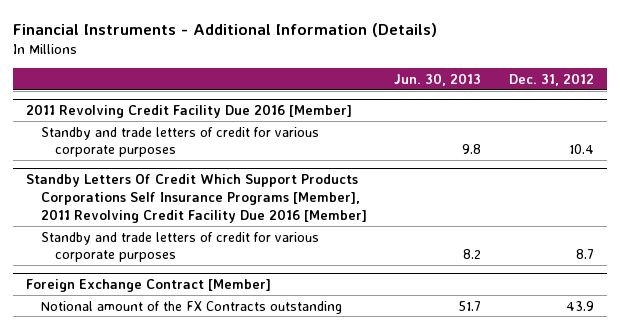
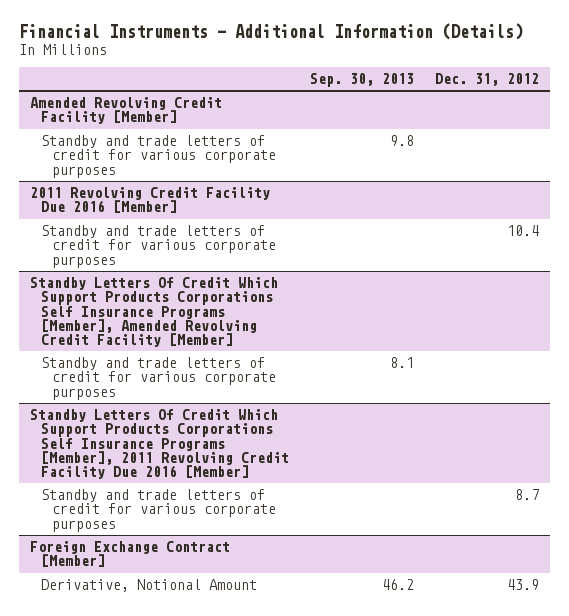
- | Jun. 30, 2013 | Dec. 31, 2012
+ | Sep. 30, 2013 | Dec. 31, 2012
+ Amended Revolving Credit Facility [Member]
+ Standby and trade letters of credit for various corporate purposes | 9.8 |
+ Standby Letters Of Credit Which Support Products Corporations Self Insurance Programs [Member], Amended Revolving Credit Facility [Member]
+ Standby and trade letters of credit for various corporate purposes | 8.1 |
@ Foreign Exchange Contract [Member]
- Notional amount of the FX Contracts outstanding | 51.7 | 43.9
+ Derivative, Notional Amount | 46.2 | 43.9

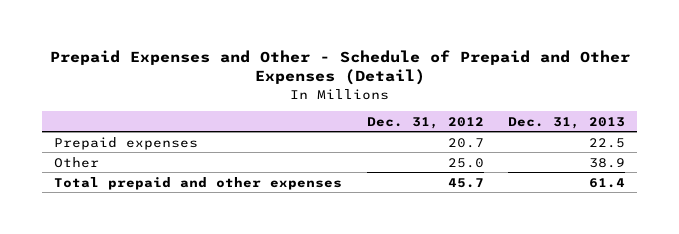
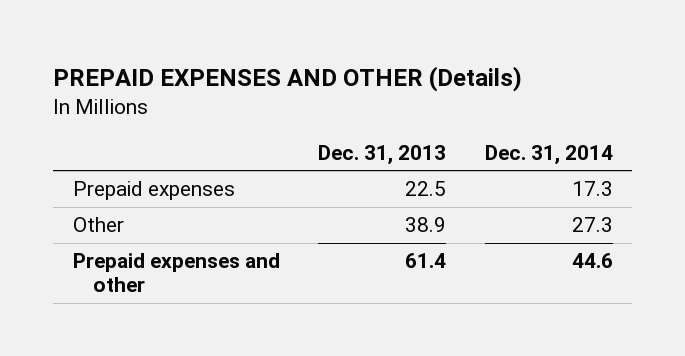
- Prepaid Expenses and Other - Schedule of Prepaid and Other Expenses (Detail)
+ PREPAID EXPENSES AND OTHER (Details)
- | Dec. 31, 2012 | Dec. 31, 2013
+ | Dec. 31, 2013 | Dec. 31, 2014
- Total prepaid and other expenses | 45.7 | 61.4
+ Prepaid expenses and other | 61.4 | 44.6

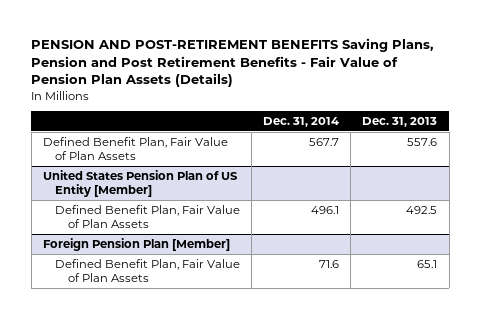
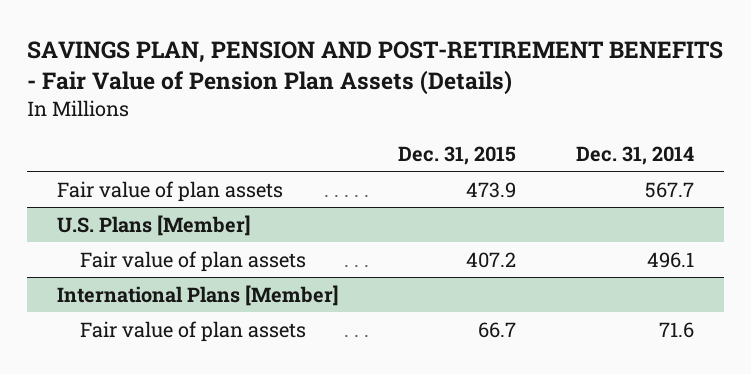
- PENSION AND POST-RETIREMENT BENEFITS Saving Plans, Pension and Post Retirement Benefits - Fair Value of Pension Plan Assets (Details)
+ SAVINGS PLAN, PENSION AND POST-RETIREMENT BENEFITS - Fair Value of Pension Plan Assets (Details)
- | Dec. 31, 2014 | Dec. 31, 2013
+ | Dec. 31, 2015 | Dec. 31, 2014
- Defined Benefit Plan, Fair Value of Plan Assets | 567.7 | 557.6
- United States Pension Plan of US Entity [Member]
- Defined Benefit Plan, Fair Value of Plan Assets | 496.1 | 492.5
- Foreign Pension Plan [Member]
- Defined Benefit Plan, Fair Value of Plan Assets | 71.6 | 65.1
+ Fair value of plan assets | 473.9 | 567.7
+ U.S. Plans [Member]
+ Fair value of plan assets | 407.2 | 496.1
+ International Plans [Member]
+ Fair value of plan assets | 66.7 | 71.6

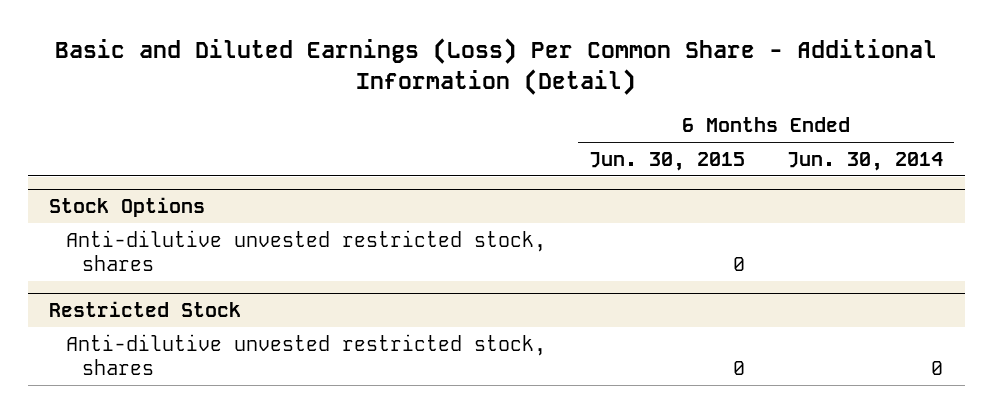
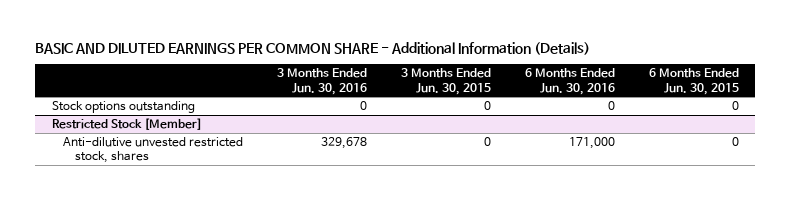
- Basic and Diluted Earnings (Loss) Per Common Share - Additional Information (Detail)
+ BASIC AND DILUTED EARNINGS PER COMMON SHARE - Additional Information (Details)
- | 6 Months Ended Jun. 30, 2015 | 6 Months Ended Jun. 30, 2014
+ | 3 Months Ended Jun. 30, 2016 | 3 Months Ended Jun. 30, 2015 | 6 Months Ended Jun. 30, 2016 | 6 Months Ended Jun. 30, 2015
- Stock Options
- Anti-dilutive unvested restricted stock, shares | 0 |
- Restricted Stock
+ Stock options outstanding | 0 | 0 | 0 | 0
+ Restricted Stock [Member]

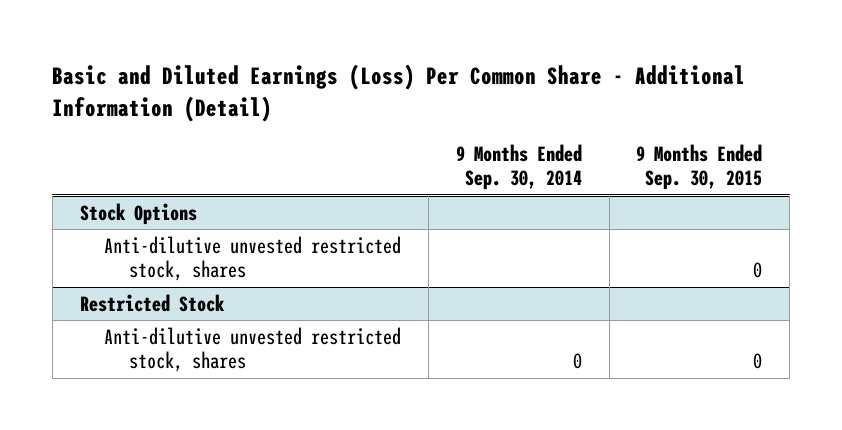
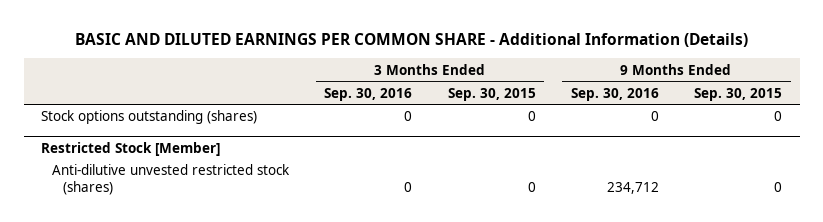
- Basic and Diluted Earnings (Loss) Per Common Share - Additional Information (Detail)
+ BASIC AND DILUTED EARNINGS PER COMMON SHARE - Additional Information (Details)
- | 9 Months Ended Sep. 30, 2014 | 9 Months Ended Sep. 30, 2015
+ | 3 Months Ended Sep. 30, 2016 | 3 Months Ended Sep. 30, 2015 | 9 Months Ended Sep. 30, 2016 | 9 Months Ended Sep. 30, 2015
- Stock Options
- Anti-dilutive unvested restricted stock, shares | | 0
- Restricted Stock
- Anti-dilutive unvested restricted stock, shares | 0 | 0
+ Stock options outstanding (shares) | 0 | 0 | 0 | 0
+ Restricted Stock [Member]
+ Anti-dilutive unvested restricted stock (shares) | 0 | 0 | 234,712 | 0

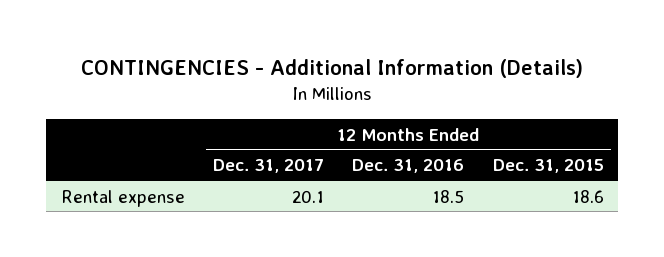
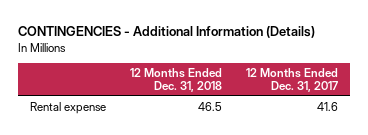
- | 12 Months Ended Dec. 31, 2017 | 12 Months Ended Dec. 31, 2016 | 12 Months Ended Dec. 31, 2015
+ | 12 Months Ended Dec. 31, 2018 | 12 Months Ended Dec. 31, 2017
- Rental expense | 20.1 | 18.5 | 18.6
+ Rental expense | 46.5 | 41.6

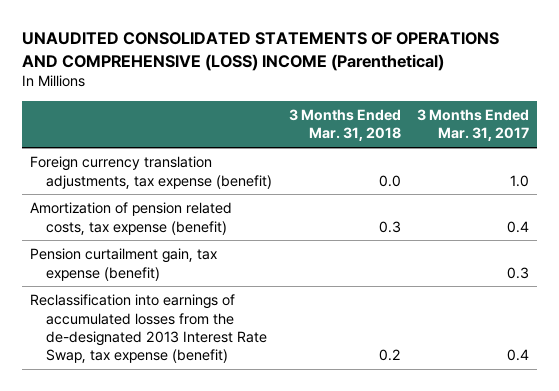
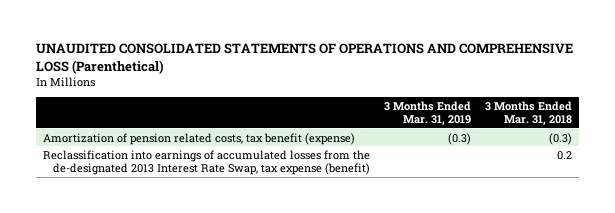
- UNAUDITED CONSOLIDATED STATEMENTS OF OPERATIONS AND COMPREHENSIVE (LOSS) INCOME (Parenthetical)
+ UNAUDITED CONSOLIDATED STATEMENTS OF OPERATIONS AND COMPREHENSIVE LOSS (Parenthetical)
- | 3 Months Ended Mar. 31, 2018 | 3 Months Ended Mar. 31, 2017
+ | 3 Months Ended Mar. 31, 2019 | 3 Months Ended Mar. 31, 2018
- Foreign currency translation adjustments, tax expense (benefit) | 0.0 | 1.0
- Amortization of pension related costs, tax expense (benefit) | 0.3 | 0.4
- Pension curtailment gain, tax expense (benefit) | | 0.3
+ Amortization of pension related costs, tax benefit (expense) | (0.3) | (0.3)

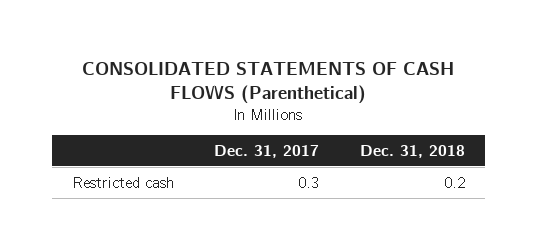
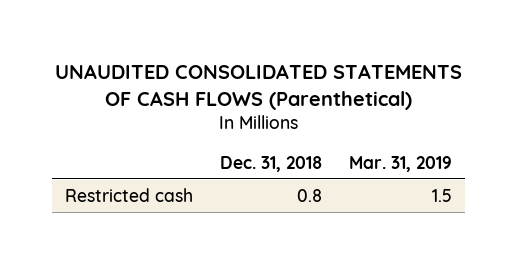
- CONSOLIDATED STATEMENTS OF CASH FLOWS (Parenthetical)
+ UNAUDITED CONSOLIDATED STATEMENTS OF CASH FLOWS (Parenthetical)
- | Dec. 31, 2017 | Dec. 31, 2018
+ | Dec. 31, 2018 | Mar. 31, 2019
- Restricted cash | 0.3 | 0.2
+ Restricted cash | 0.8 | 1.5

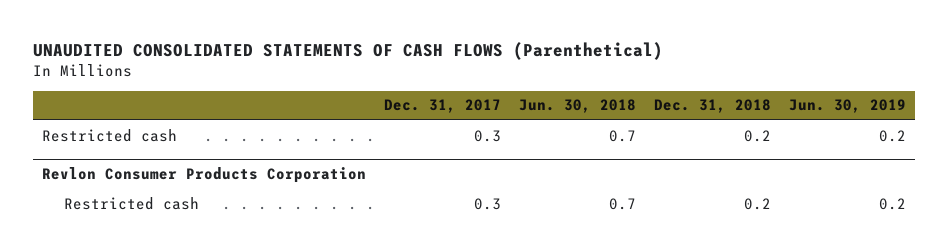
- | Dec. 31, 2018 | Mar. 31, 2019
+ | Dec. 31, 2017 | Jun. 30, 2018 | Dec. 31, 2018 | Jun. 30, 2019
- Restricted cash | 0.8 | 1.5
+ Restricted cash | 0.3 | 0.7 | 0.2 | 0.2
+ Revlon Consumer Products Corporation
+ Restricted cash | 0.3 | 0.7 | 0.2 | 0.2

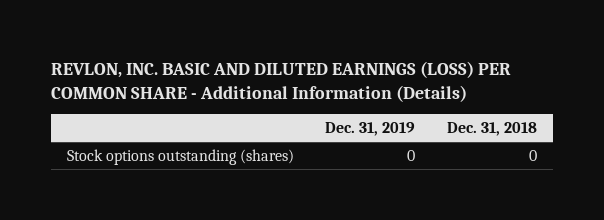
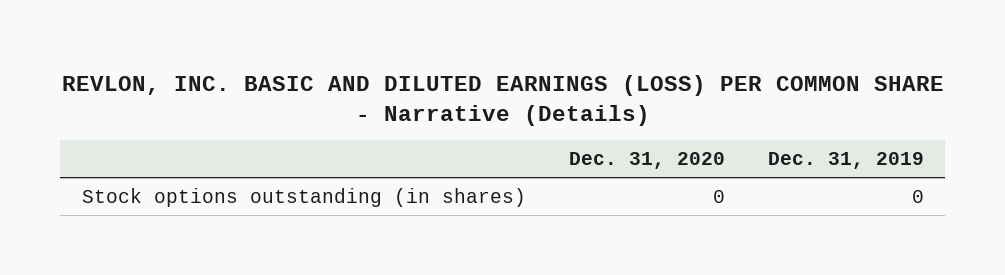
- REVLON, INC. BASIC AND DILUTED EARNINGS (LOSS) PER COMMON SHARE - Additional Information (Details)
+ REVLON, INC. BASIC AND DILUTED EARNINGS (LOSS) PER COMMON SHARE - Narrative (Details)
- | Dec. 31, 2019 | Dec. 31, 2018
+ | Dec. 31, 2020 | Dec. 31, 2019
- Stock options outstanding (shares) | 0 | 0
+ Stock options outstanding (in shares) | 0 | 0

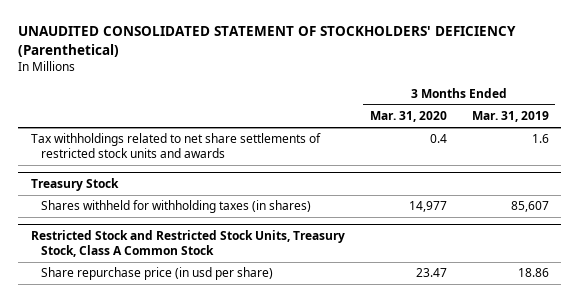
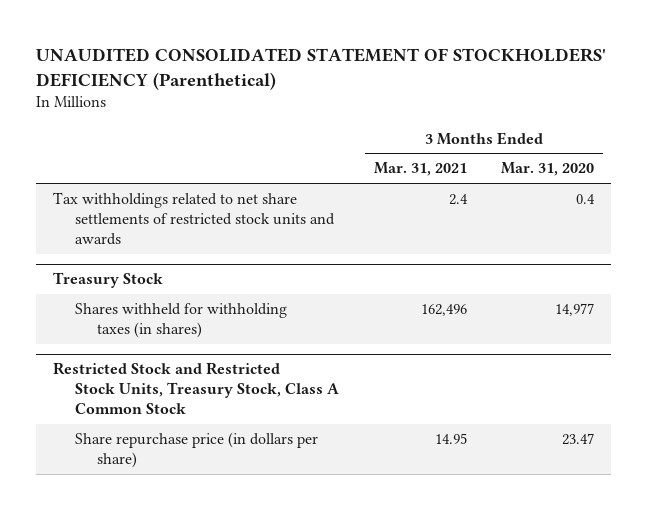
- | 3 Months Ended Mar. 31, 2020 | 3 Months Ended Mar. 31, 2019
+ | 3 Months Ended Mar. 31, 2021 | 3 Months Ended Mar. 31, 2020
@ Restricted Stock and Restricted Stock Units, Treasury Stock, Class A Common Stock
- Share repurchase price (in usd per share) | 23.47 | 18.86
+ Share repurchase price (in dollars per share) | 14.95 | 23.47

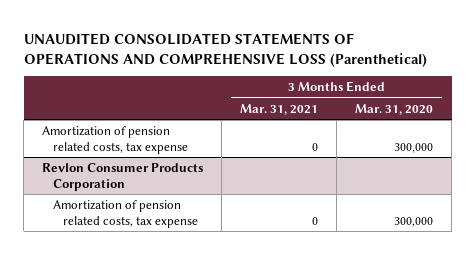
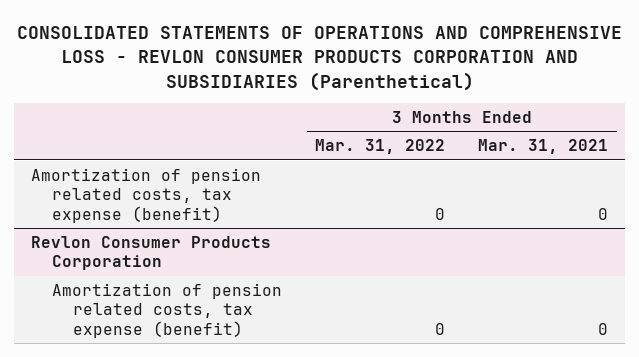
- UNAUDITED CONSOLIDATED STATEMENTS OF OPERATIONS AND COMPREHENSIVE LOSS (Parenthetical)
+ CONSOLIDATED STATEMENTS OF OPERATIONS AND COMPREHENSIVE LOSS - REVLON CONSUMER PRODUCTS CORPORATION AND SUBSIDIARIES (Parenthetical)
- | 3 Months Ended Mar. 31, 2021 | 3 Months Ended Mar. 31, 2020
+ | 3 Months Ended Mar. 31, 2022 | 3 Months Ended Mar. 31, 2021
- Amortization of pension related costs, tax expense | 0 | 300,000
+ Amortization of pension related costs, tax expense (benefit) | 0 | 0
@ Revlon Consumer Products Corporation
- Amortization of pension related costs, tax expense | 0 | 300,000
+ Amortization of pension related costs, tax expense (benefit) | 0 | 0

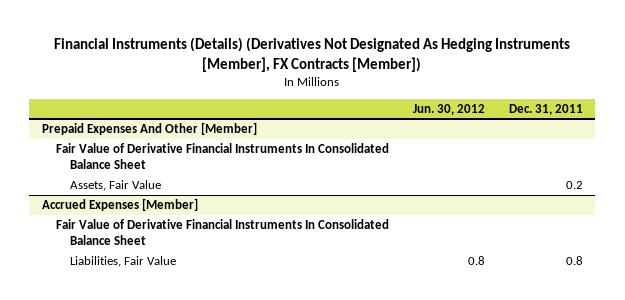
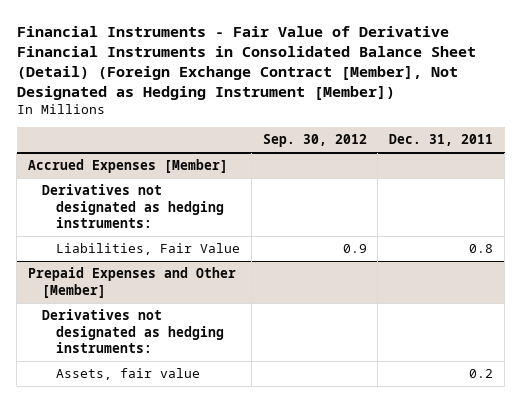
- Financial Instruments (Details) (Derivatives Not Designated As Hedging Instruments [Member], FX Contracts [Member])
+ Financial Instruments - Fair Value of Derivative Financial Instruments in Consolidated Balance Sheet (Detail) (Foreign Exchange Contract [Member], Not Designated as Hedging Instrument [Member])
- | Jun. 30, 2012 | Dec. 31, 2011
+ | Sep. 30, 2012 | Dec. 31, 2011
- Prepaid Expenses And Other [Member]
- Fair Value of Derivative Financial Instruments In Consolidated Balance Sheet
- Assets, Fair Value | | 0.2
@ Accrued Expenses [Member]
- Fair Value of Derivative Financial Instruments In Consolidated Balance Sheet
+ Derivatives not designated as hedging instruments:
+ Prepaid Expenses and Other [Member]
+ Derivatives not designated as hedging instruments:
+ Assets, fair value | | 0.2

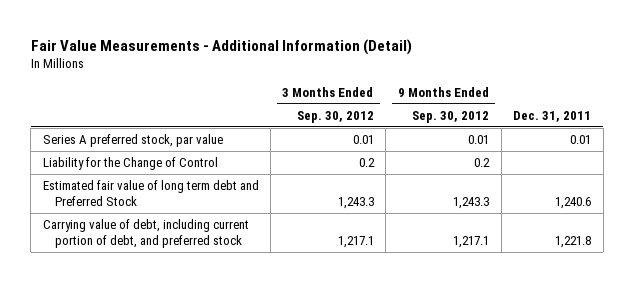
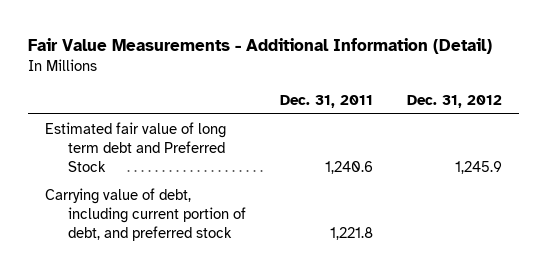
- | 3 Months Ended Sep. 30, 2012 | 9 Months Ended Sep. 30, 2012 | Dec. 31, 2011
+ | Dec. 31, 2011 | Dec. 31, 2012
- Series A preferred stock, par value | 0.01 | 0.01 | 0.01
- Liability for the Change of Control | 0.2 | 0.2 |

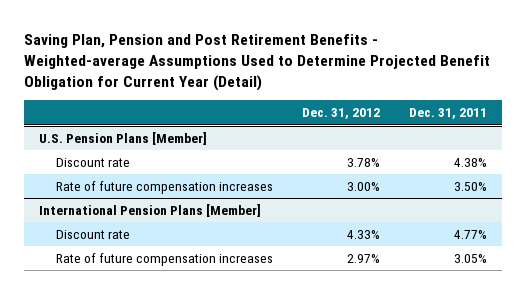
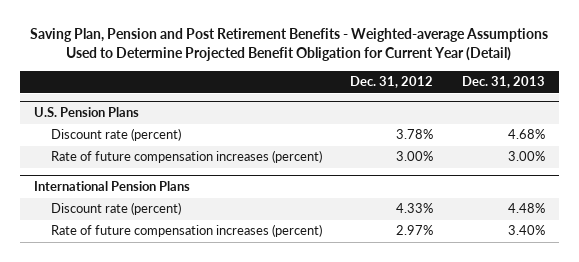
- | Dec. 31, 2012 | Dec. 31, 2011
+ | Dec. 31, 2012 | Dec. 31, 2013
- U.S. Pension Plans [Member]
- Discount rate | 3.78% | 4.38%
- Rate of future compensation increases | 3.00% | 3.50%
- International Pension Plans [Member]
- Discount rate | 4.33% | 4.77%
- Rate of future compensation increases | 2.97% | 3.05%
+ U.S. Pension Plans
+ Discount rate (percent) | 3.78% | 4.68%
+ Rate of future compensation increases (percent) | 3.00% | 3.00%
+ International Pension Plans
+ Discount rate (percent) | 4.33% | 4.48%
+ Rate of future compensation increases (percent) | 2.97% | 3.40%

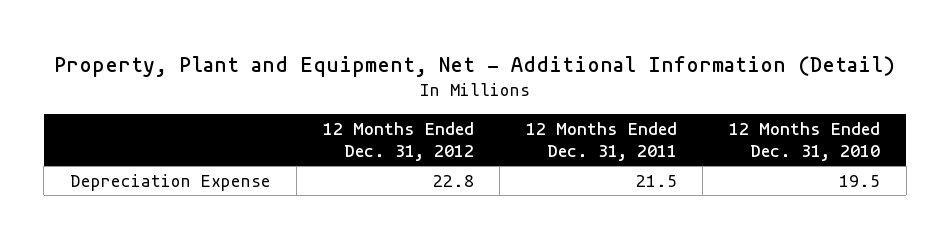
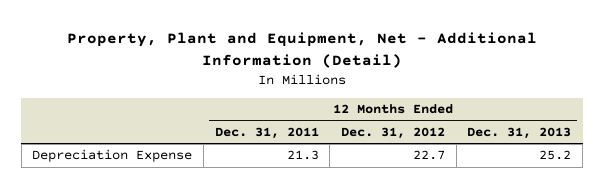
- | 12 Months Ended Dec. 31, 2012 | 12 Months Ended Dec. 31, 2011 | 12 Months Ended Dec. 31, 2010
+ | 12 Months Ended Dec. 31, 2011 | 12 Months Ended Dec. 31, 2012 | 12 Months Ended Dec. 31, 2013
- Depreciation Expense | 22.8 | 21.5 | 19.5
+ Depreciation Expense | 21.3 | 22.7 | 25.2

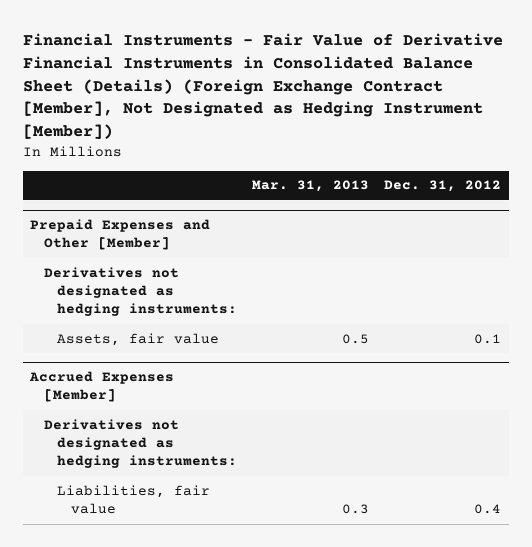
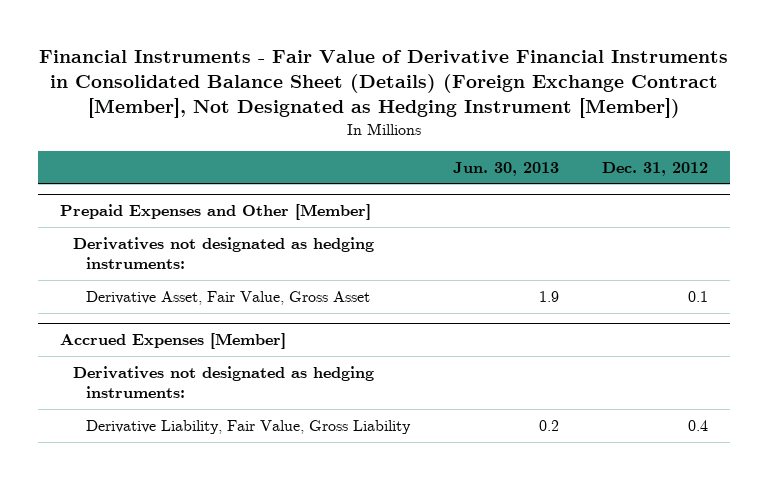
- | Mar. 31, 2013 | Dec. 31, 2012
+ | Jun. 30, 2013 | Dec. 31, 2012
@ Prepaid Expenses and Other [Member]
- Assets, fair value | 0.5 | 0.1
+ Derivative Asset, Fair Value, Gross Asset | 1.9 | 0.1
@ Accrued Expenses [Member]
- Liabilities, fair value | 0.3 | 0.4
+ Derivative Liability, Fair Value, Gross Liability | 0.2 | 0.4

